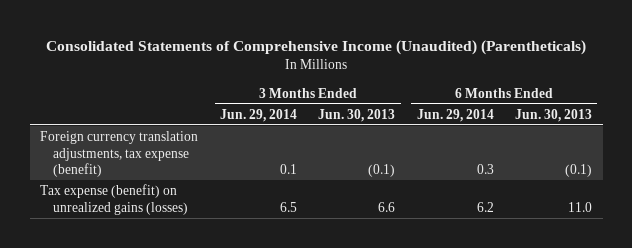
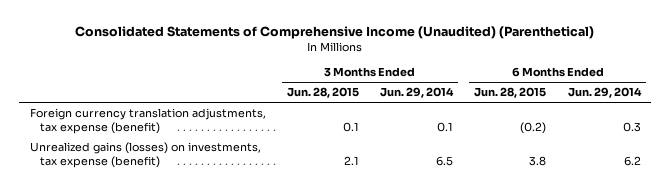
- Consolidated Statements of Comprehensive Income (Unaudited) (Parentheticals)
+ Consolidated Statements of Comprehensive Income (Unaudited) (Parenthetical)
- | 3 Months Ended Jun. 29, 2014 | 3 Months Ended Jun. 30, 2013 | 6 Months Ended Jun. 29, 2014 | 6 Months Ended Jun. 30, 2013
+ | 3 Months Ended Jun. 28, 2015 | 3 Months Ended Jun. 29, 2014 | 6 Months Ended Jun. 28, 2015 | 6 Months Ended Jun. 29, 2014
- Tax expense (benefit) on unrealized gains (losses) | 6.5 | 6.6 | 6.2 | 11.0
+ Unrealized gains (losses) on investments, tax expense (benefit) | 2.1 | 6.5 | 3.8 | 6.2

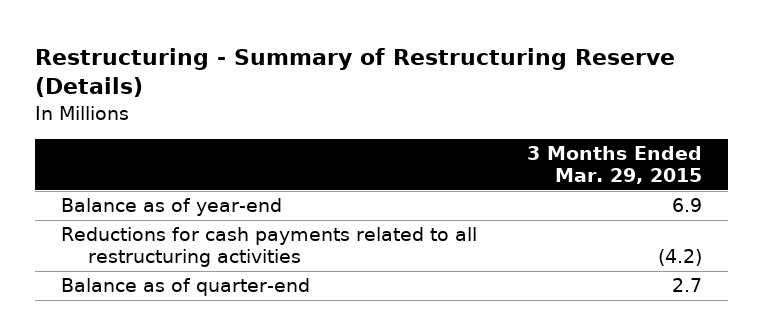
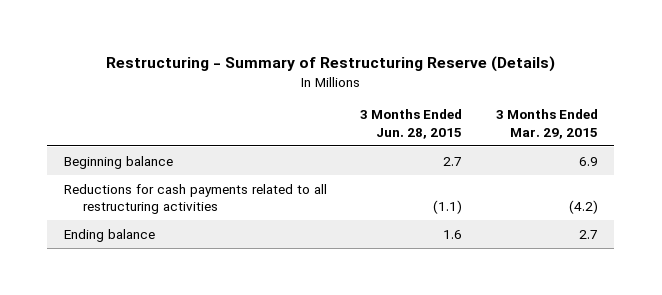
- | 3 Months Ended Mar. 29, 2015
+ | 3 Months Ended Jun. 28, 2015 | 3 Months Ended Mar. 29, 2015
- Balance as of year-end | 6.9
+ Beginning balance | 2.7 | 6.9
- Balance as of quarter-end | 2.7
+ Ending balance | 1.6 | 2.7

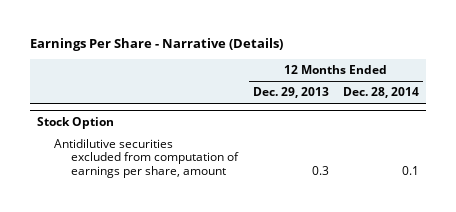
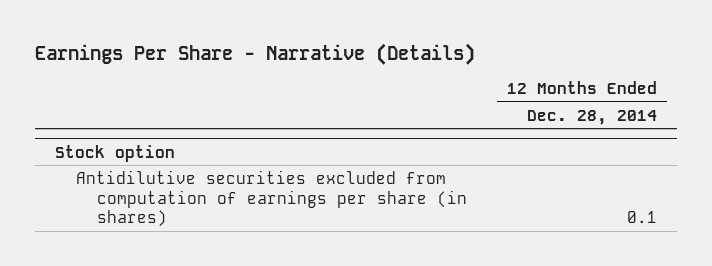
- | 12 Months Ended Dec. 29, 2013 | 12 Months Ended Dec. 28, 2014
+ | 12 Months Ended Dec. 28, 2014
- Stock Option
- Antidilutive securities excluded from computation of earnings per share, amount | 0.3 | 0.1
+ Stock option
+ Antidilutive securities excluded from computation of earnings per share (in shares) | 0.1

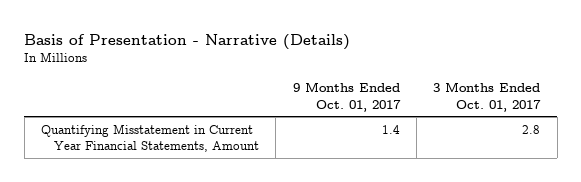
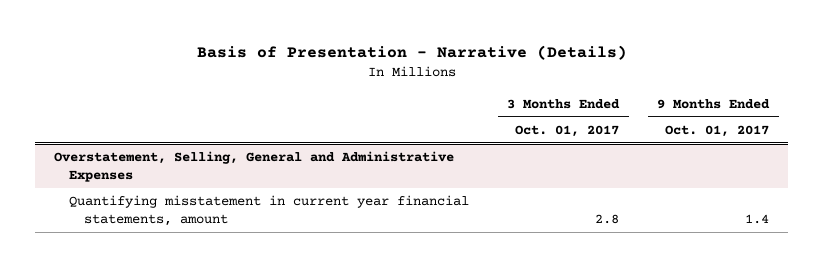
- | 9 Months Ended Oct. 01, 2017 | 3 Months Ended Oct. 01, 2017
+ | 3 Months Ended Oct. 01, 2017 | 9 Months Ended Oct. 01, 2017
- Quantifying Misstatement in Current Year Financial Statements, Amount | 1.4 | 2.8
+ Overstatement, Selling, General and Administrative Expenses
+ Quantifying misstatement in current year financial statements, amount | 2.8 | 1.4

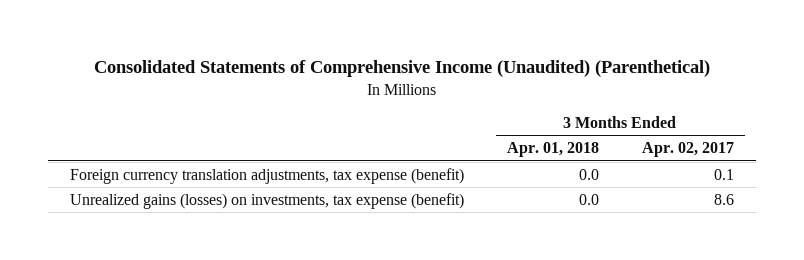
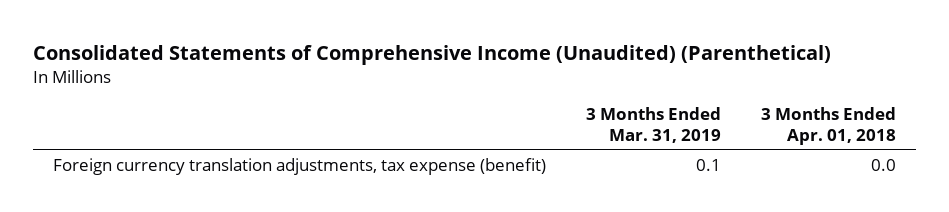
- | 3 Months Ended Apr. 01, 2018 | 3 Months Ended Apr. 02, 2017
+ | 3 Months Ended Mar. 31, 2019 | 3 Months Ended Apr. 01, 2018
- Unrealized gains (losses) on investments, tax expense (benefit) | 0.0 | 8.6

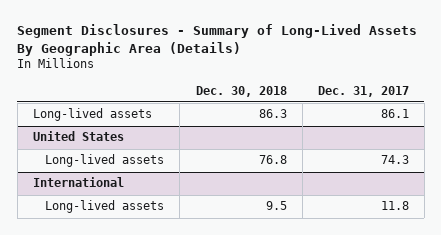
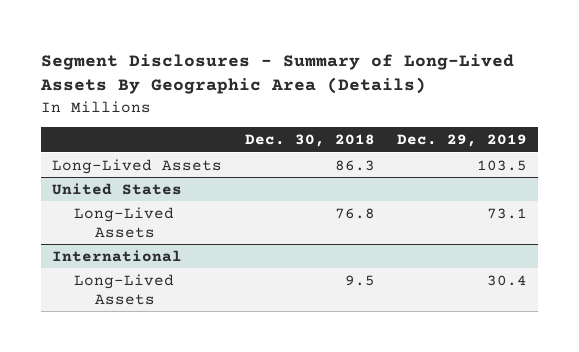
- | Dec. 30, 2018 | Dec. 31, 2017
+ | Dec. 30, 2018 | Dec. 29, 2019
- Long-lived assets | 86.3 | 86.1
+ Long-Lived Assets | 86.3 | 103.5
@ United States
- Long-lived assets | 76.8 | 74.3
+ Long-Lived Assets | 76.8 | 73.1
@ International
- Long-lived assets | 9.5 | 11.8
+ Long-Lived Assets | 9.5 | 30.4

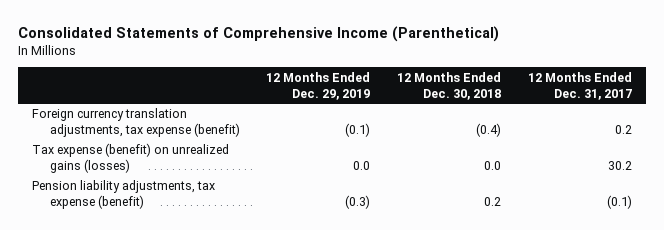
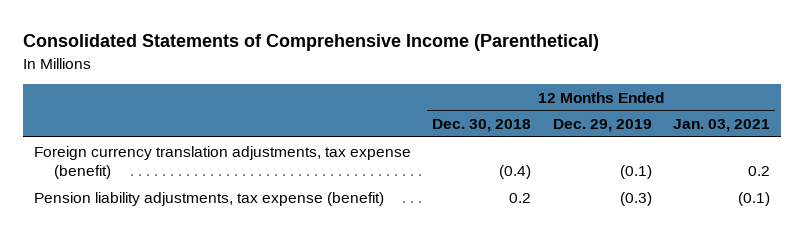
- | 12 Months Ended Dec. 29, 2019 | 12 Months Ended Dec. 30, 2018 | 12 Months Ended Dec. 31, 2017
+ | 12 Months Ended Dec. 30, 2018 | 12 Months Ended Dec. 29, 2019 | 12 Months Ended Jan. 03, 2021
- Tax expense (benefit) on unrealized gains (losses) | 0.0 | 0.0 | 30.2

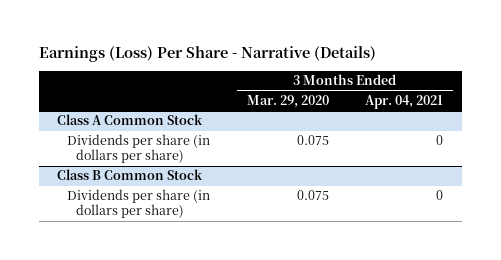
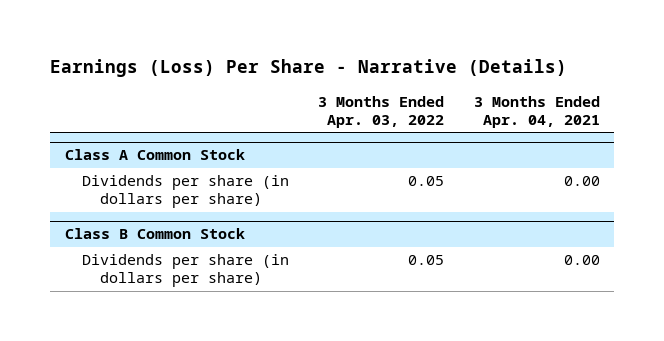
- | 3 Months Ended Mar. 29, 2020 | 3 Months Ended Apr. 04, 2021
+ | 3 Months Ended Apr. 03, 2022 | 3 Months Ended Apr. 04, 2021
@ Class A Common Stock
- Dividends per share (in dollars per share) | 0.075 | 0
+ Dividends per share (in dollars per share) | 0.05 | 0.00
@ Class B Common Stock
- Dividends per share (in dollars per share) | 0.075 | 0
+ Dividends per share (in dollars per share) | 0.05 | 0.00

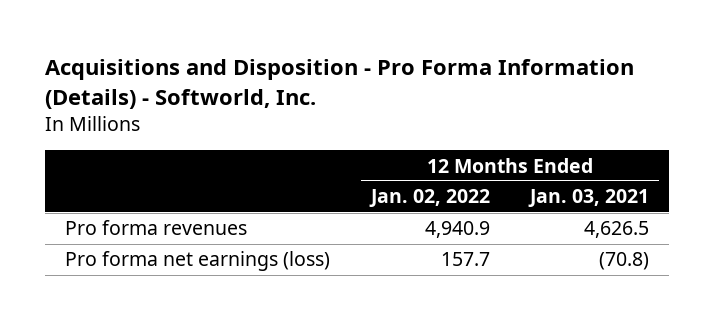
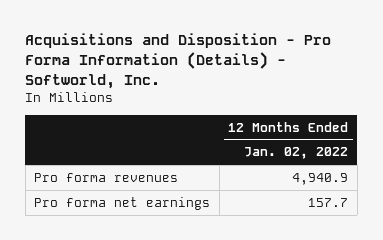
- | 12 Months Ended Jan. 02, 2022 | 12 Months Ended Jan. 03, 2021
+ | 12 Months Ended Jan. 02, 2022
- Pro forma net earnings (loss) | 157.7 | (70.8)
+ Pro forma net earnings | 157.7

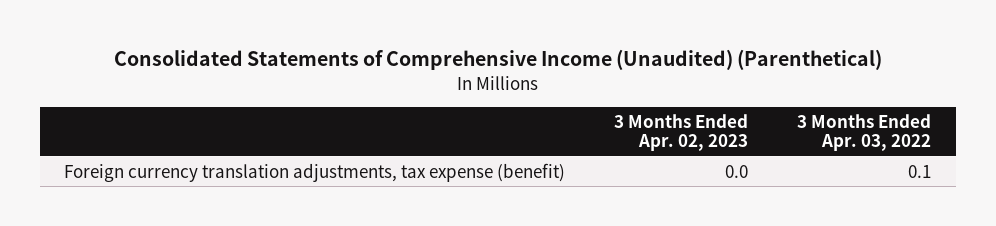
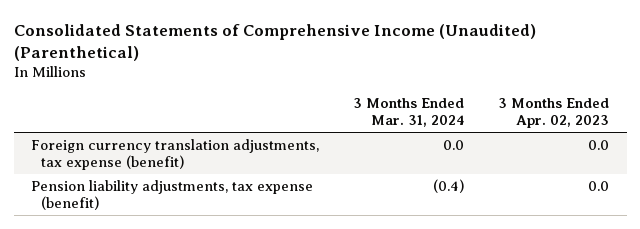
- | 3 Months Ended Apr. 02, 2023 | 3 Months Ended Apr. 03, 2022
+ | 3 Months Ended Mar. 31, 2024 | 3 Months Ended Apr. 02, 2023
+ Pension liability adjustments, tax expense (benefit) | (0.4) | 0.0

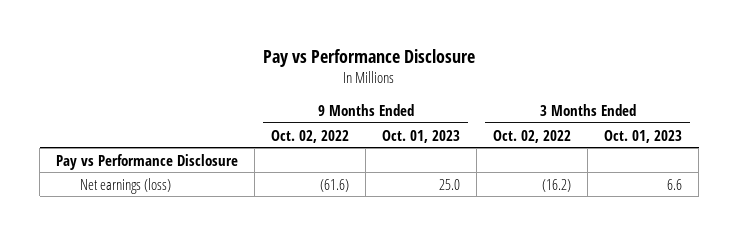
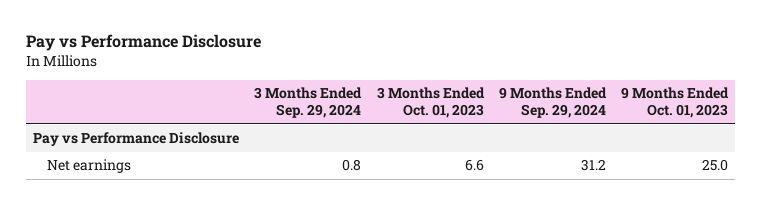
- | 9 Months Ended Oct. 02, 2022 | 9 Months Ended Oct. 01, 2023 | 3 Months Ended Oct. 02, 2022 | 3 Months Ended Oct. 01, 2023
+ | 3 Months Ended Sep. 29, 2024 | 3 Months Ended Oct. 01, 2023 | 9 Months Ended Sep. 29, 2024 | 9 Months Ended Oct. 01, 2023
- Net earnings (loss) | (61.6) | 25.0 | (16.2) | 6.6
+ Net earnings | 0.8 | 6.6 | 31.2 | 25.0

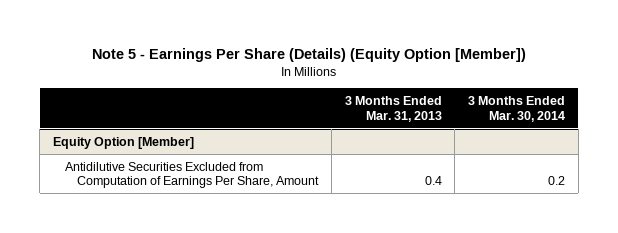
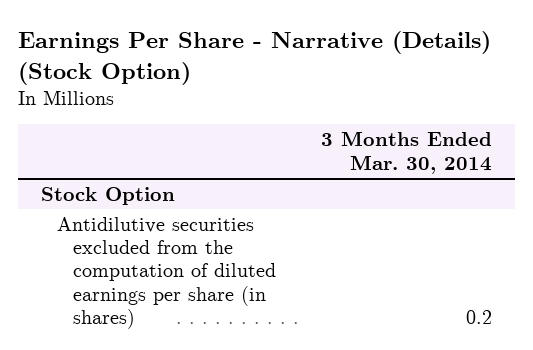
- Note 5 - Earnings Per Share (Details) (Equity Option [Member])
+ Earnings Per Share - Narrative (Details) (Stock Option)
- | 3 Months Ended Mar. 31, 2013 | 3 Months Ended Mar. 30, 2014
+ | 3 Months Ended Mar. 30, 2014
- Equity Option [Member]
- Antidilutive Securities Excluded from Computation of Earnings Per Share, Amount | 0.4 | 0.2
+ Stock Option
+ Antidilutive securities excluded from the computation of diluted earnings per share (in shares) | 0.2

